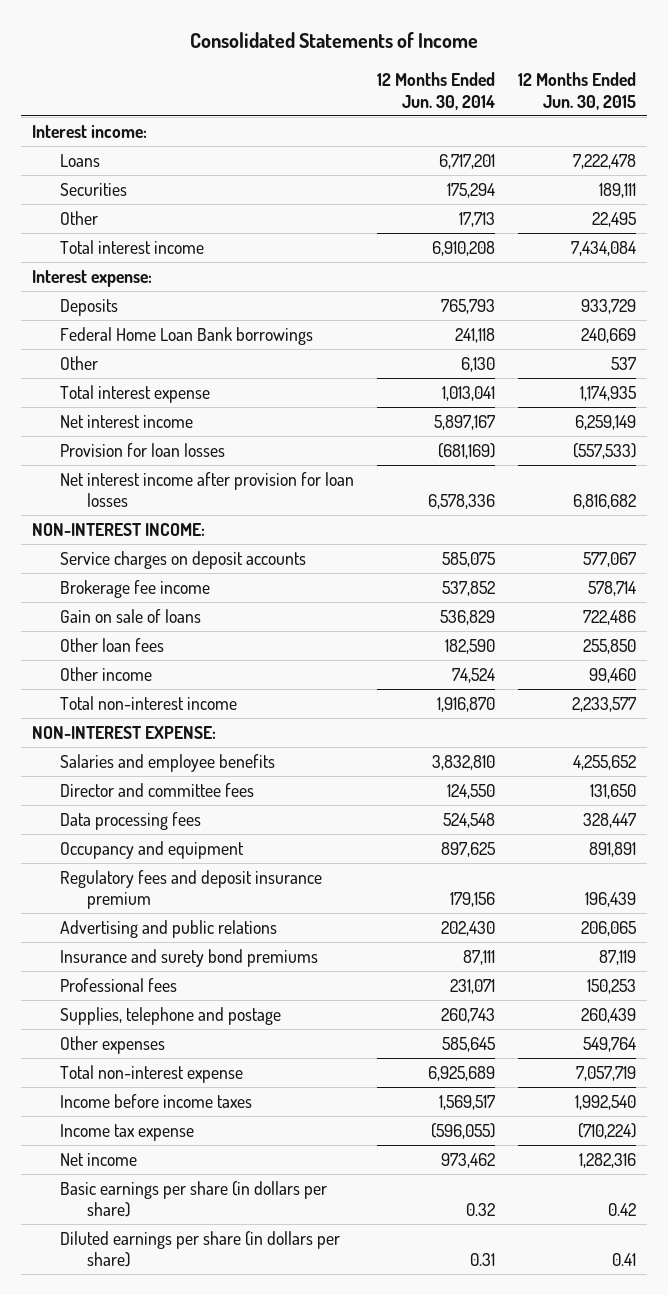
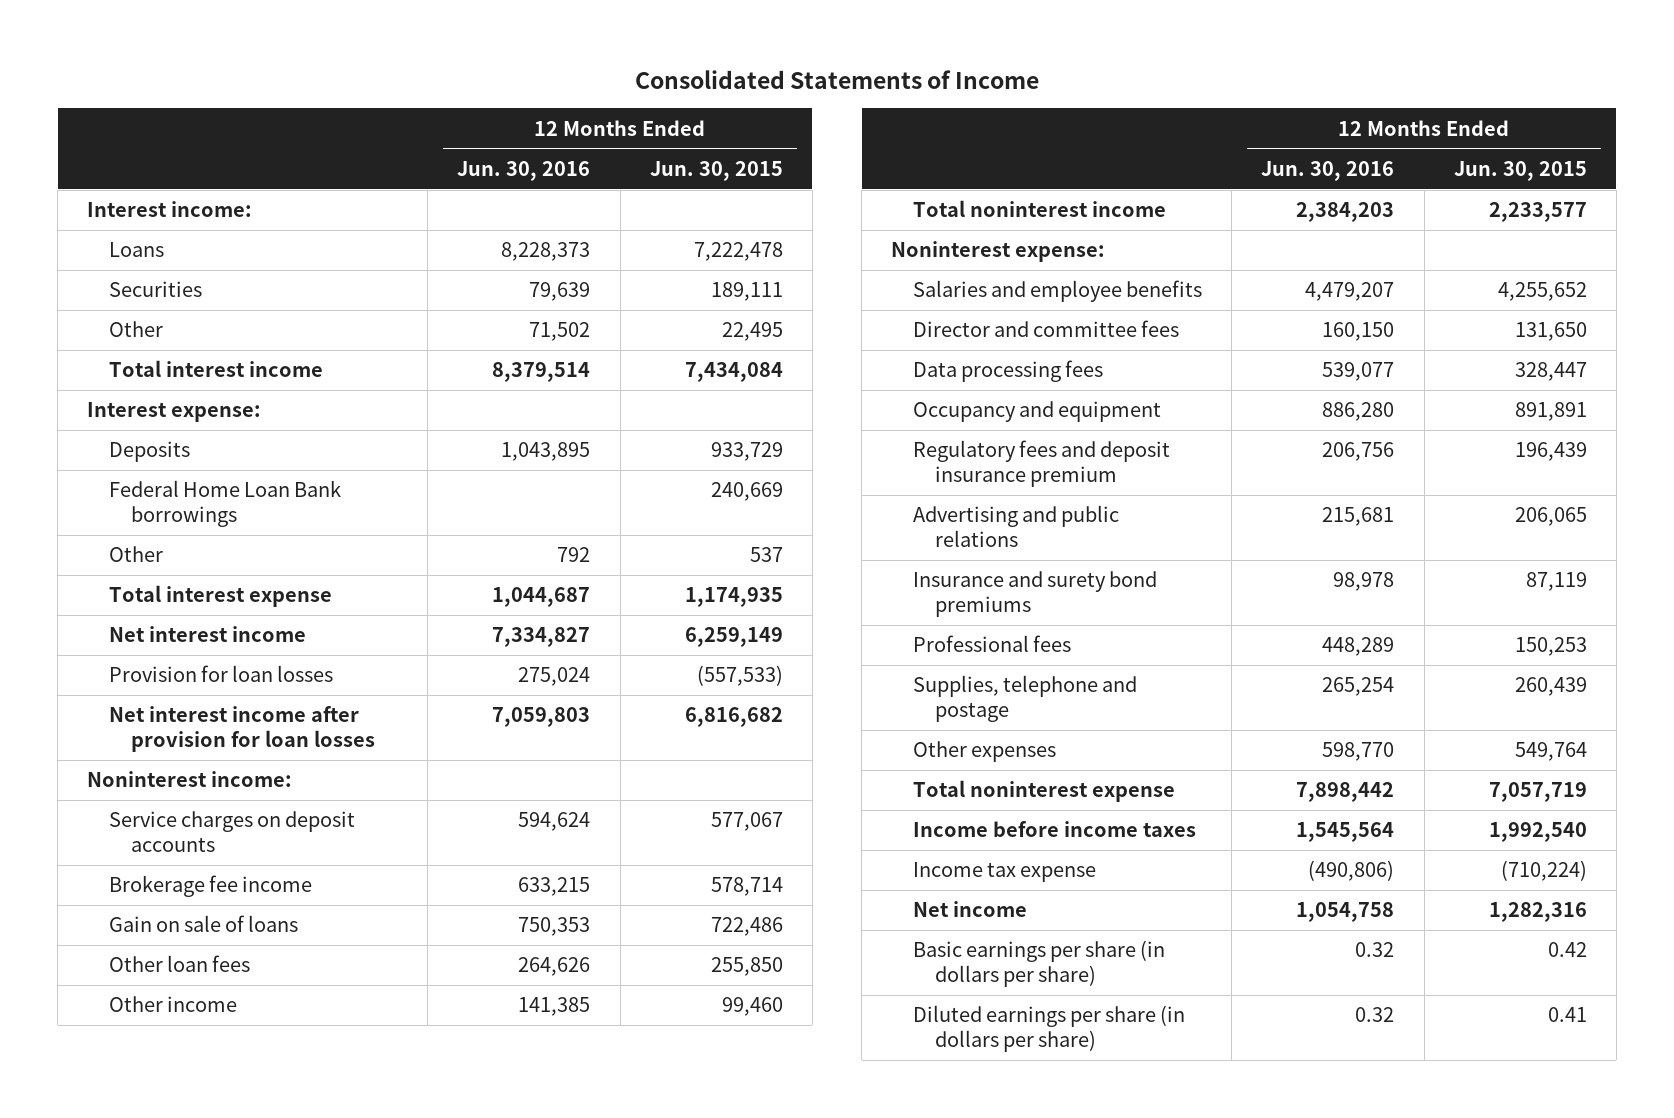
- | 12 Months Ended Jun. 30, 2014 | 12 Months Ended Jun. 30, 2015
+ | 12 Months Ended Jun. 30, 2016 | 12 Months Ended Jun. 30, 2015
- NON-INTEREST INCOME:
+ Noninterest income:
- Total non-interest income | 1,916,870 | 2,233,577
- NON-INTEREST EXPENSE:
+ Total noninterest income | 2,384,203 | 2,233,577
+ Noninterest expense:
- Total non-interest expense | 6,925,689 | 7,057,719
+ Total noninterest expense | 7,898,442 | 7,057,719

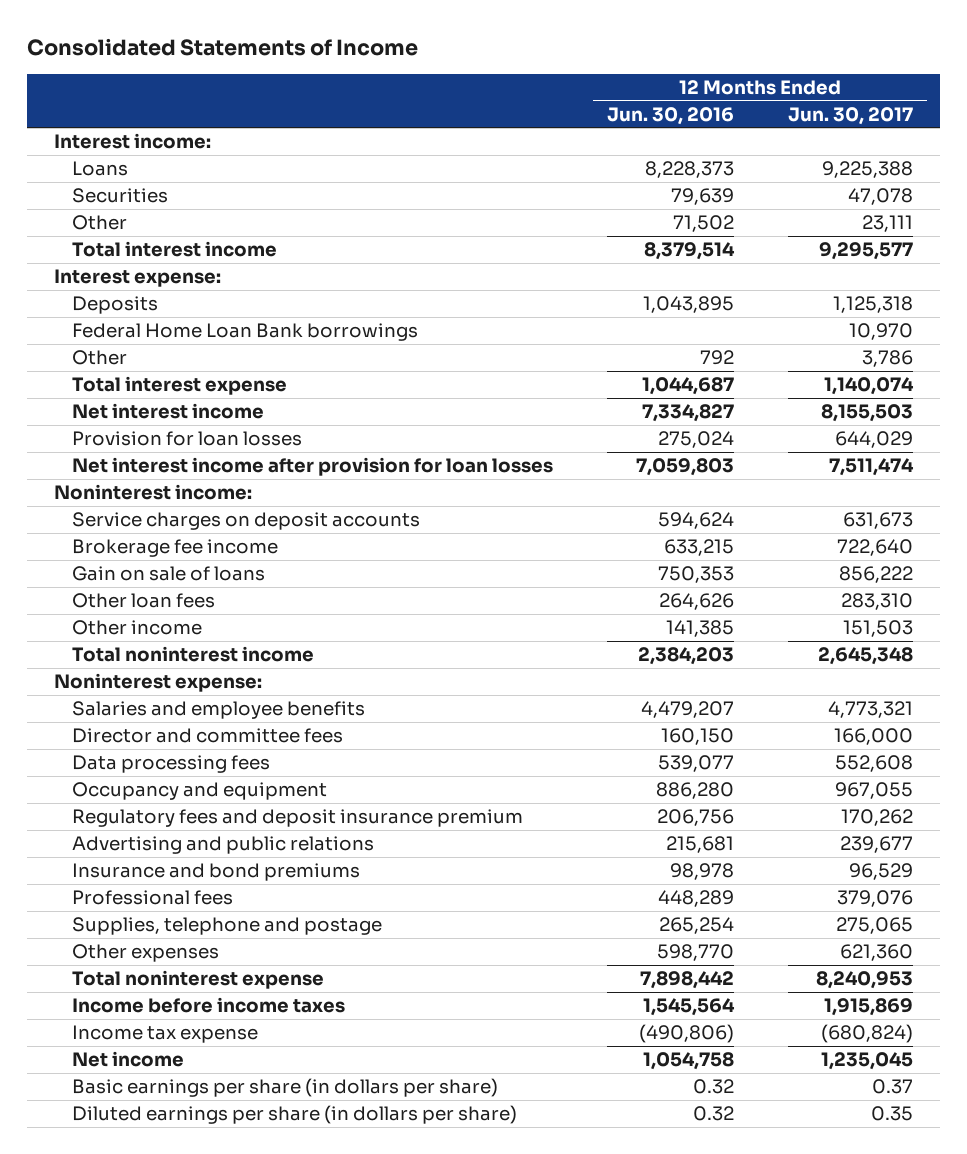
- | 12 Months Ended Jun. 30, 2016 | 12 Months Ended Jun. 30, 2015
+ | 12 Months Ended Jun. 30, 2016 | 12 Months Ended Jun. 30, 2017
- Insurance and surety bond premiums | 98,978 | 87,119
+ Insurance and bond premiums | 98,978 | 96,529

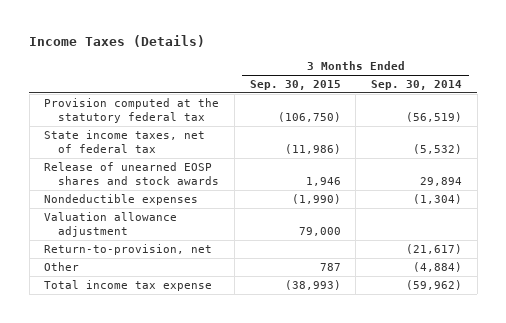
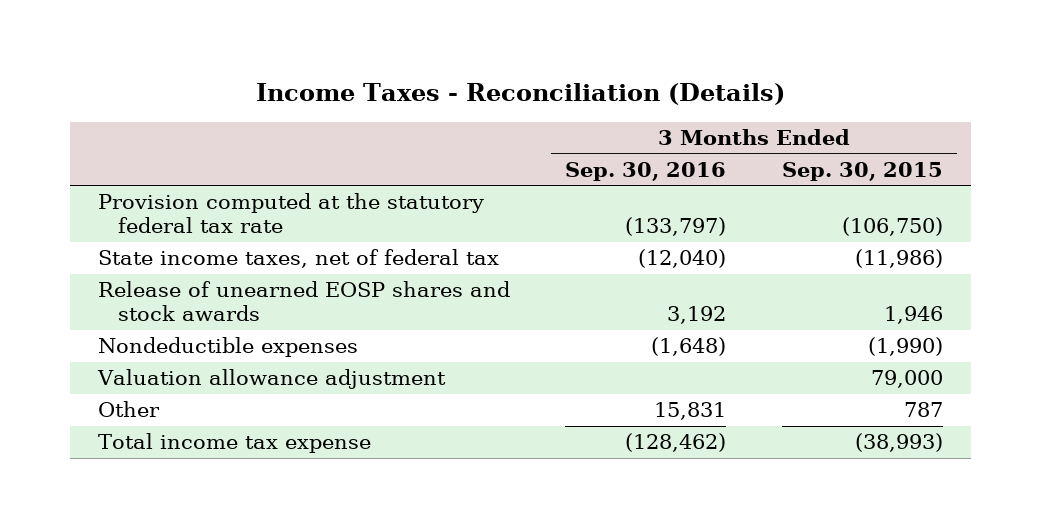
- Income Taxes (Details)
+ Income Taxes - Reconciliation (Details)
- | 3 Months Ended Sep. 30, 2015 | 3 Months Ended Sep. 30, 2014
+ | 3 Months Ended Sep. 30, 2016 | 3 Months Ended Sep. 30, 2015
- Provision computed at the statutory federal tax | (106,750) | (56,519)
+ Provision computed at the statutory federal tax rate | (133,797) | (106,750)
- Return-to-provision, net | | (21,617)

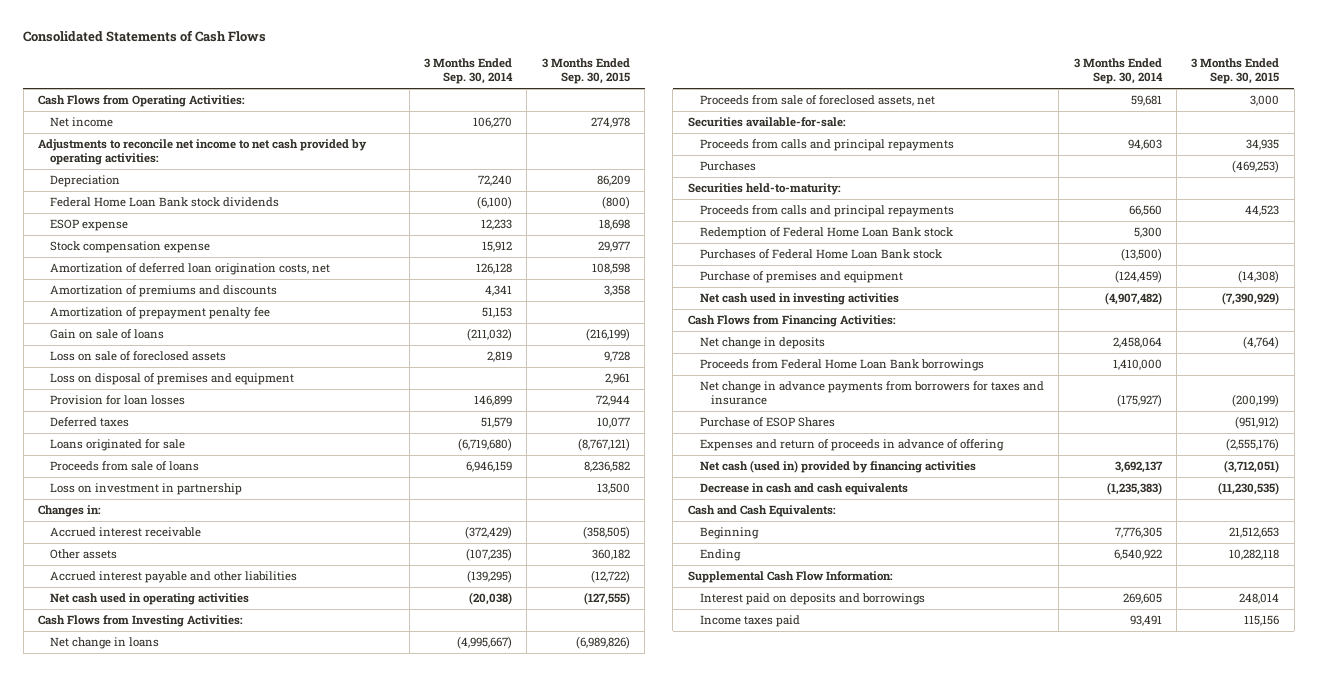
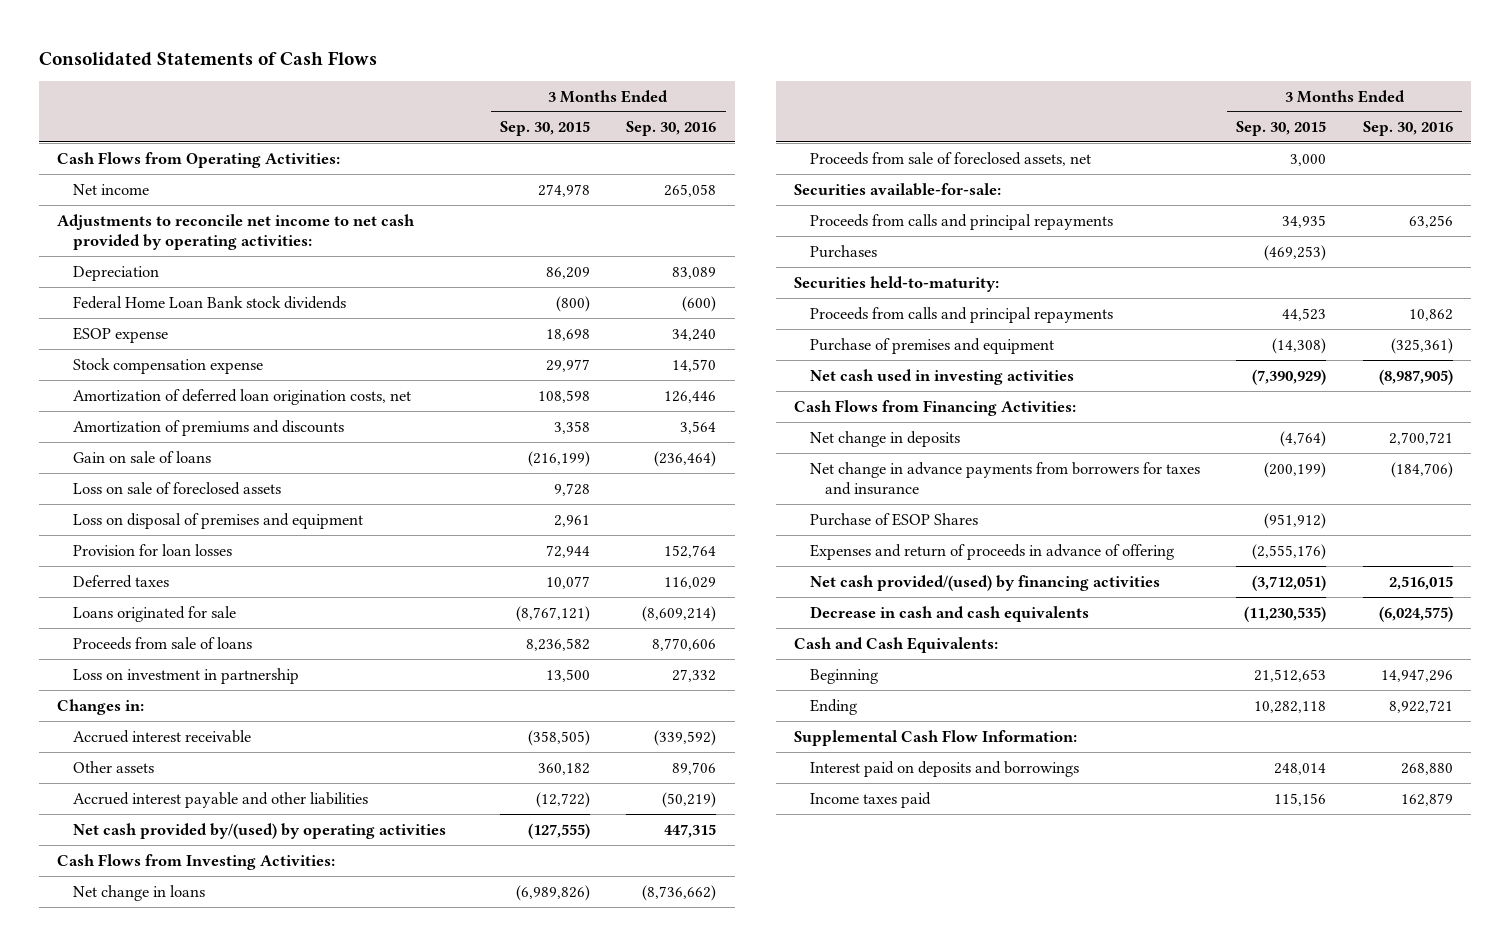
- | 3 Months Ended Sep. 30, 2014 | 3 Months Ended Sep. 30, 2015
+ | 3 Months Ended Sep. 30, 2015 | 3 Months Ended Sep. 30, 2016
- Amortization of prepayment penalty fee | 51,153 |
- Net cash used in operating activities | (20,038) | (127,555)
+ Net cash provided by/(used) by operating activities | (127,555) | 447,315
- Redemption of Federal Home Loan Bank stock | 5,300 |
- Purchases of Federal Home Loan Bank stock | (13,500) |
- Proceeds from Federal Home Loan Bank borrowings | 1,410,000 |
- Net cash (used in) provided by financing activities | 3,692,137 | (3,712,051)
+ Net cash provided/(used) by financing activities | (3,712,051) | 2,516,015

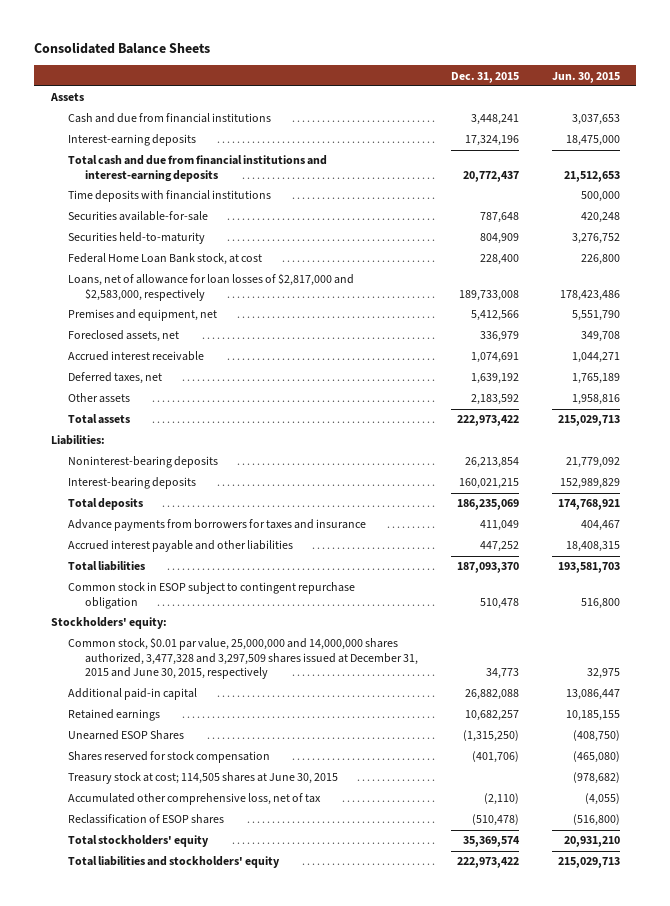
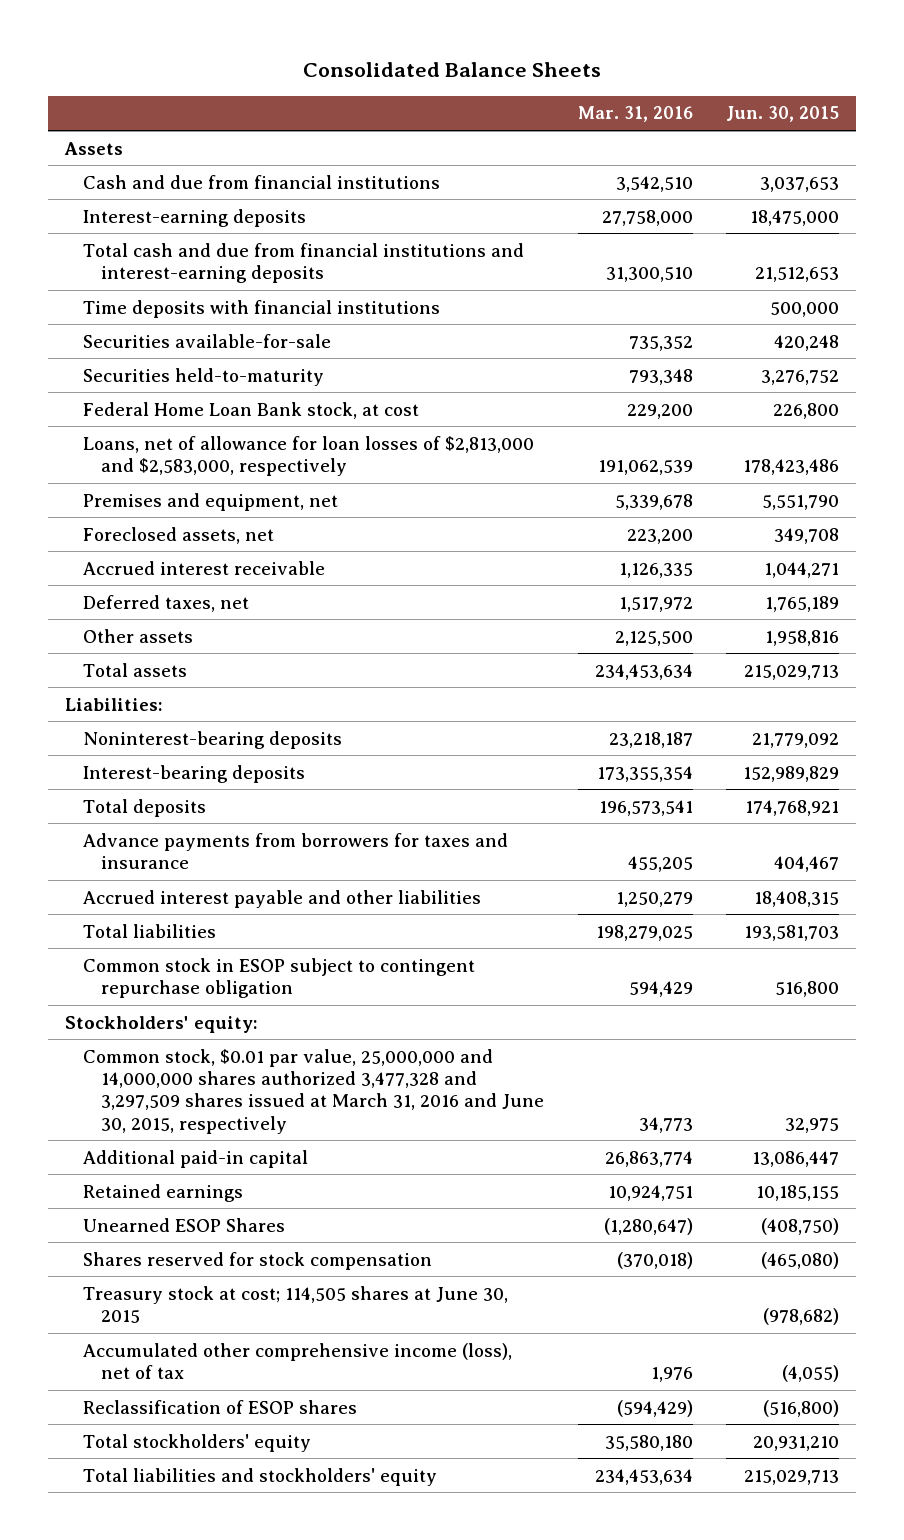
- | Dec. 31, 2015 | Jun. 30, 2015
+ | Mar. 31, 2016 | Jun. 30, 2015
- Loans, net of allowance for loan losses of $2,817,000 and $2,583,000, respectively | 189,733,008 | 178,423,486
+ Loans, net of allowance for loan losses of $2,813,000 and $2,583,000, respectively | 191,062,539 | 178,423,486
- Common stock, $0.01 par value, 25,000,000 and 14,000,000 shares authorized, 3,477,328 and 3,297,509 shares issued at December 31, 2015 and June 30, 2015, respectively | 34,773 | 32,975
+ Common stock, $0.01 par value, 25,000,000 and 14,000,000 shares authorized 3,477,328 and 3,297,509 shares issued at March 31, 2016 and June 30, 2015, respectively | 34,773 | 32,975
- Accumulated other comprehensive loss, net of tax | (2,110) | (4,055)
+ Accumulated other comprehensive income (loss), net of tax | 1,976 | (4,055)

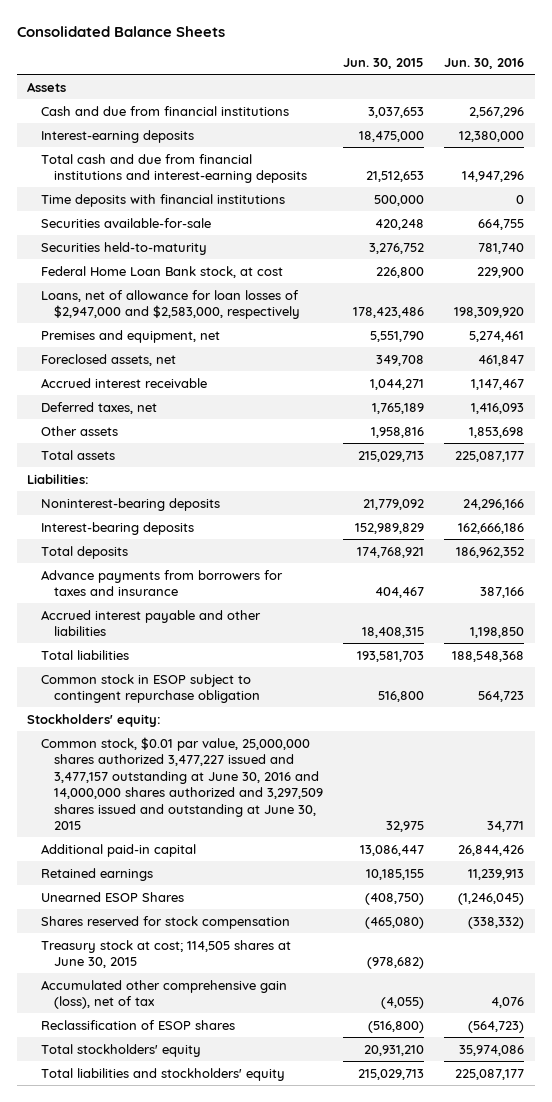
- | Mar. 31, 2016 | Jun. 30, 2015
+ | Jun. 30, 2015 | Jun. 30, 2016
- Loans, net of allowance for loan losses of $2,813,000 and $2,583,000, respectively | 191,062,539 | 178,423,486
+ Loans, net of allowance for loan losses of $2,947,000 and $2,583,000, respectively | 178,423,486 | 198,309,920
- Common stock, $0.01 par value, 25,000,000 and 14,000,000 shares authorized 3,477,328 and 3,297,509 shares issued at March 31, 2016 and June 30, 2015, respectively | 34,773 | 32,975
+ Common stock, $0.01 par value, 25,000,000 shares authorized 3,477,227 issued and 3,477,157 outstanding at June 30, 2016 and 14,000,000 shares authorized and 3,297,509 shares issued and outstanding at June 30, 2015 | 32,975 | 34,771
- Accumulated other comprehensive income (loss), net of tax | 1,976 | (4,055)
+ Accumulated other comprehensive gain (loss), net of tax | (4,055) | 4,076

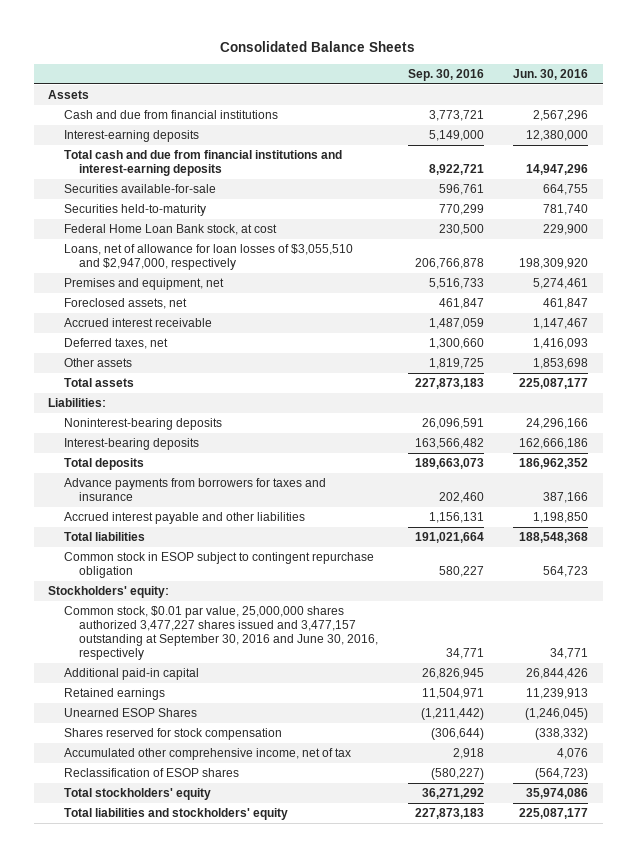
- | Jun. 30, 2015 | Jun. 30, 2016
+ | Sep. 30, 2016 | Jun. 30, 2016
- Time deposits with financial institutions | 500,000 | 0
- Loans, net of allowance for loan losses of $2,947,000 and $2,583,000, respectively | 178,423,486 | 198,309,920
+ Loans, net of allowance for loan losses of $3,055,510 and $2,947,000, respectively | 206,766,878 | 198,309,920
- Common stock, $0.01 par value, 25,000,000 shares authorized 3,477,227 issued and 3,477,157 outstanding at June 30, 2016 and 14,000,000 shares authorized and 3,297,509 shares issued and outstanding at June 30, 2015 | 32,975 | 34,771
+ Common stock, $0.01 par value, 25,000,000 shares authorized 3,477,227 shares issued and 3,477,157 outstanding at September 30, 2016 and June 30, 2016, respectively | 34,771 | 34,771
- Treasury stock at cost; 114,505 shares at June 30, 2015 | (978,682) |
- Accumulated other comprehensive gain (loss), net of tax | (4,055) | 4,076
+ Accumulated other comprehensive income, net of tax | 2,918 | 4,076

